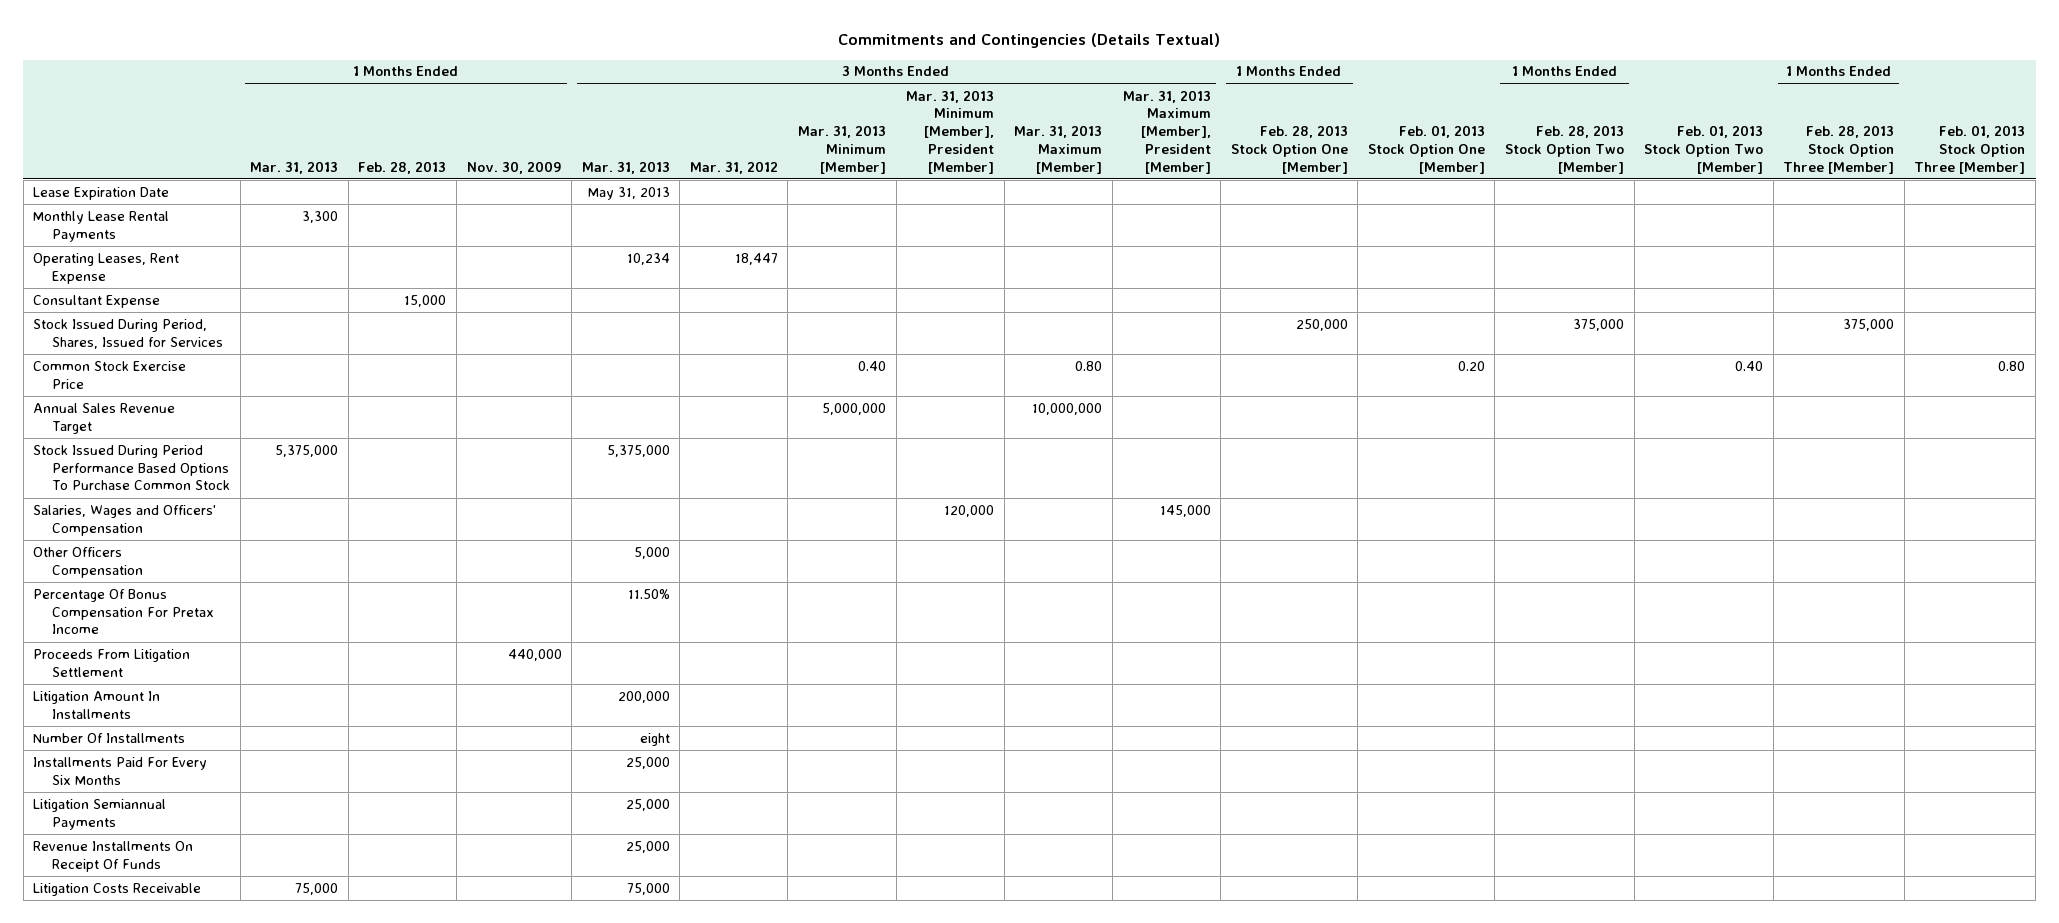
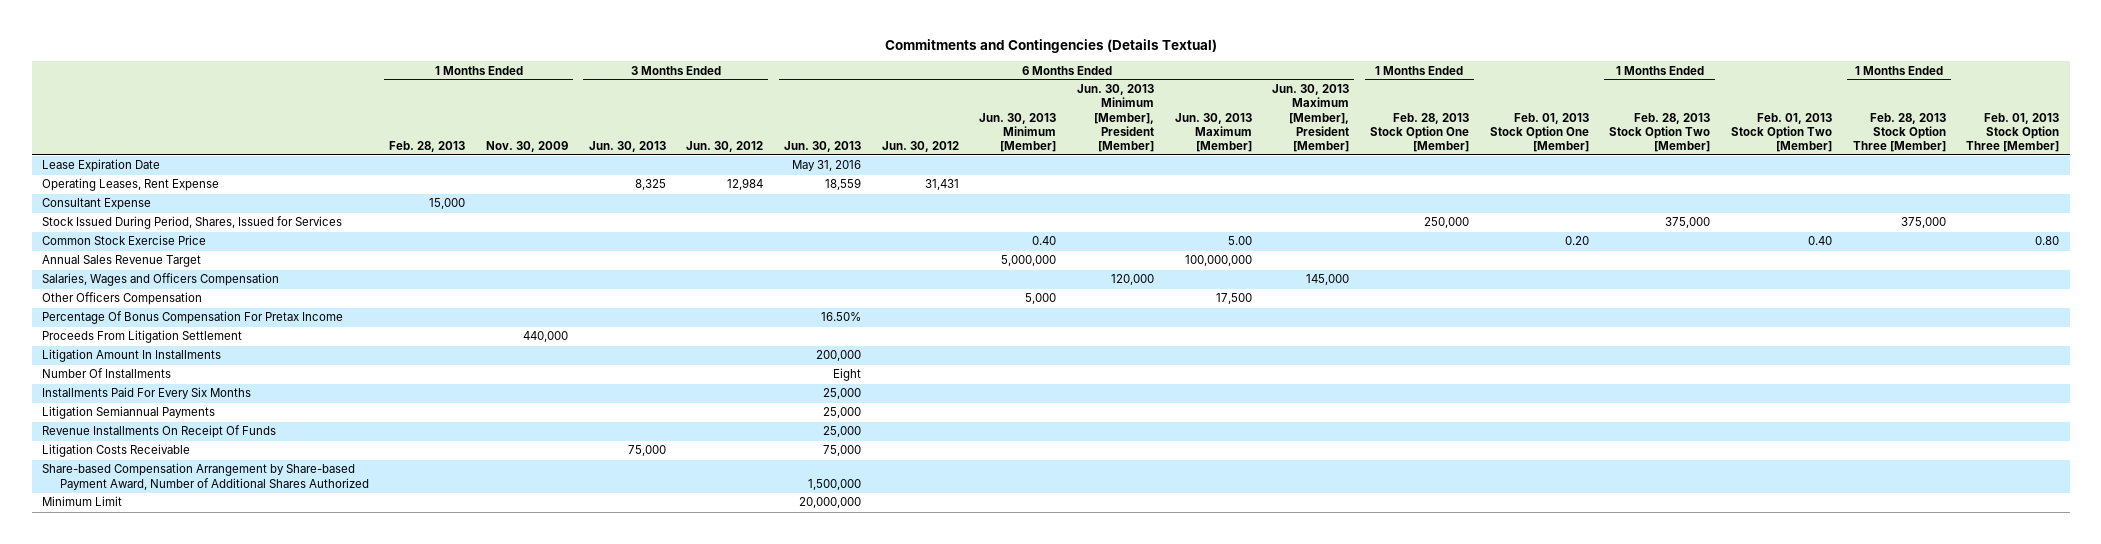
- | 1 Months Ended Mar. 31, 2013 | 1 Months Ended Feb. 28, 2013 | 1 Months Ended Nov. 30, 2009 | 3 Months Ended Mar. 31, 2013 | 3 Months Ended Mar. 31, 2012 | 3 Months Ended Mar. 31, 2013 Minimum [Member] | 3 Months Ended Mar. 31, 2013 Minimum [Member], President [Member] | 3 Months Ended Mar. 31, 2013 Maximum [Member] | 3 Months Ended Mar. 31, 2013 Maximum [Member], President [Member] | 1 Months Ended Feb. 28, 2013 Stock Option One [Member] | Feb. 01, 2013 Stock Option One [Member] | 1 Months Ended Feb. 28, 2013 Stock Option Two [Member] | Feb. 01, 2013 Stock Option Two [Member] | 1 Months Ended Feb. 28, 2013 Stock Option Three [Member] | Feb. 01, 2013 Stock Option Three [Member]
+ | 1 Months Ended Feb. 28, 2013 | 1 Months Ended Nov. 30, 2009 | 3 Months Ended Jun. 30, 2013 | 3 Months Ended Jun. 30, 2012 | 6 Months Ended Jun. 30, 2013 | 6 Months Ended Jun. 30, 2012 | 6 Months Ended Jun. 30, 2013 Minimum [Member] | 6 Months Ended Jun. 30, 2013 Minimum [Member], President [Member] | 6 Months Ended Jun. 30, 2013 Maximum [Member] | 6 Months Ended Jun. 30, 2013 Maximum [Member], President [Member] | 1 Months Ended Feb. 28, 2013 Stock Option One [Member] | Feb. 01, 2013 Stock Option One [Member] | 1 Months Ended Feb. 28, 2013 Stock Option Two [Member] | Feb. 01, 2013 Stock Option Two [Member] | 1 Months Ended Feb. 28, 2013 Stock Option Three [Member] | Feb. 01, 2013 Stock Option Three [Member]
- Monthly Lease Rental Payments | 3,300 | | | | | | | | | | | | | |
- Stock Issued During Period Performance Based Options To Purchase Common Stock | 5,375,000 | | | 5,375,000 | | | | | | | | | | |
- Salaries, Wages and Officers' Compensation | | | | | | | 120,000 | | 145,000 | | | | | |
+ Salaries, Wages and Officers Compensation | | | | | | | | 120,000 | | 145,000 | | | | | |
+ Share-based Compensation Arrangement by Share-based Payment Award, Number of Additional Shares Authorized | | | | | 1,500,000 | | | | | | | | | | |
+ Minimum Limit | | | | | 20,000,000 | | | | | | | | | | |

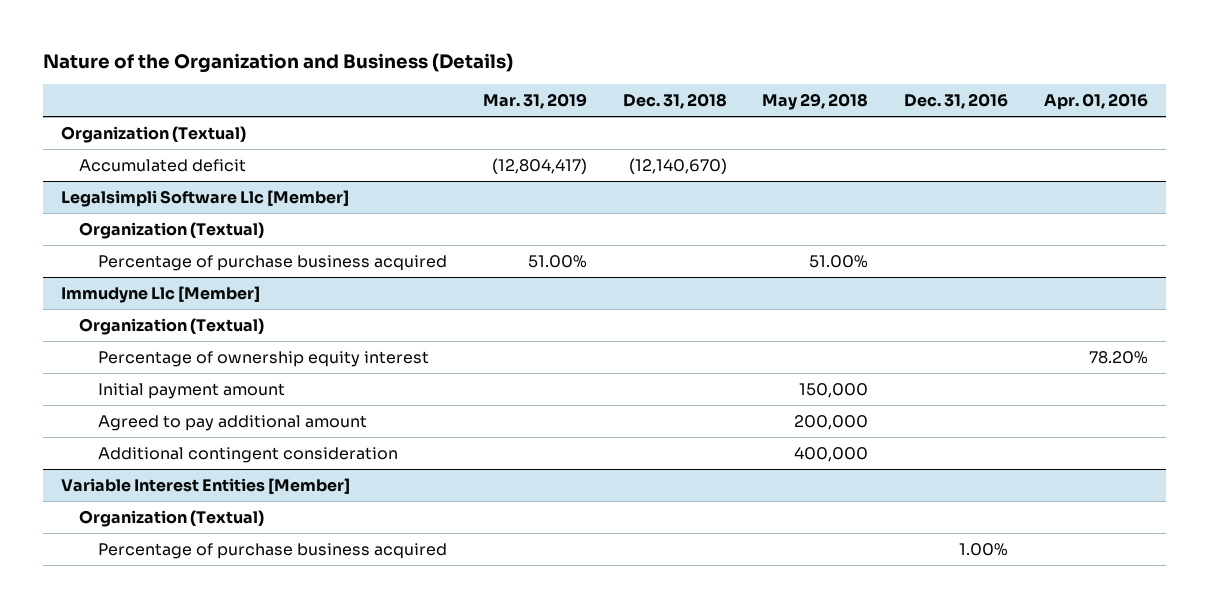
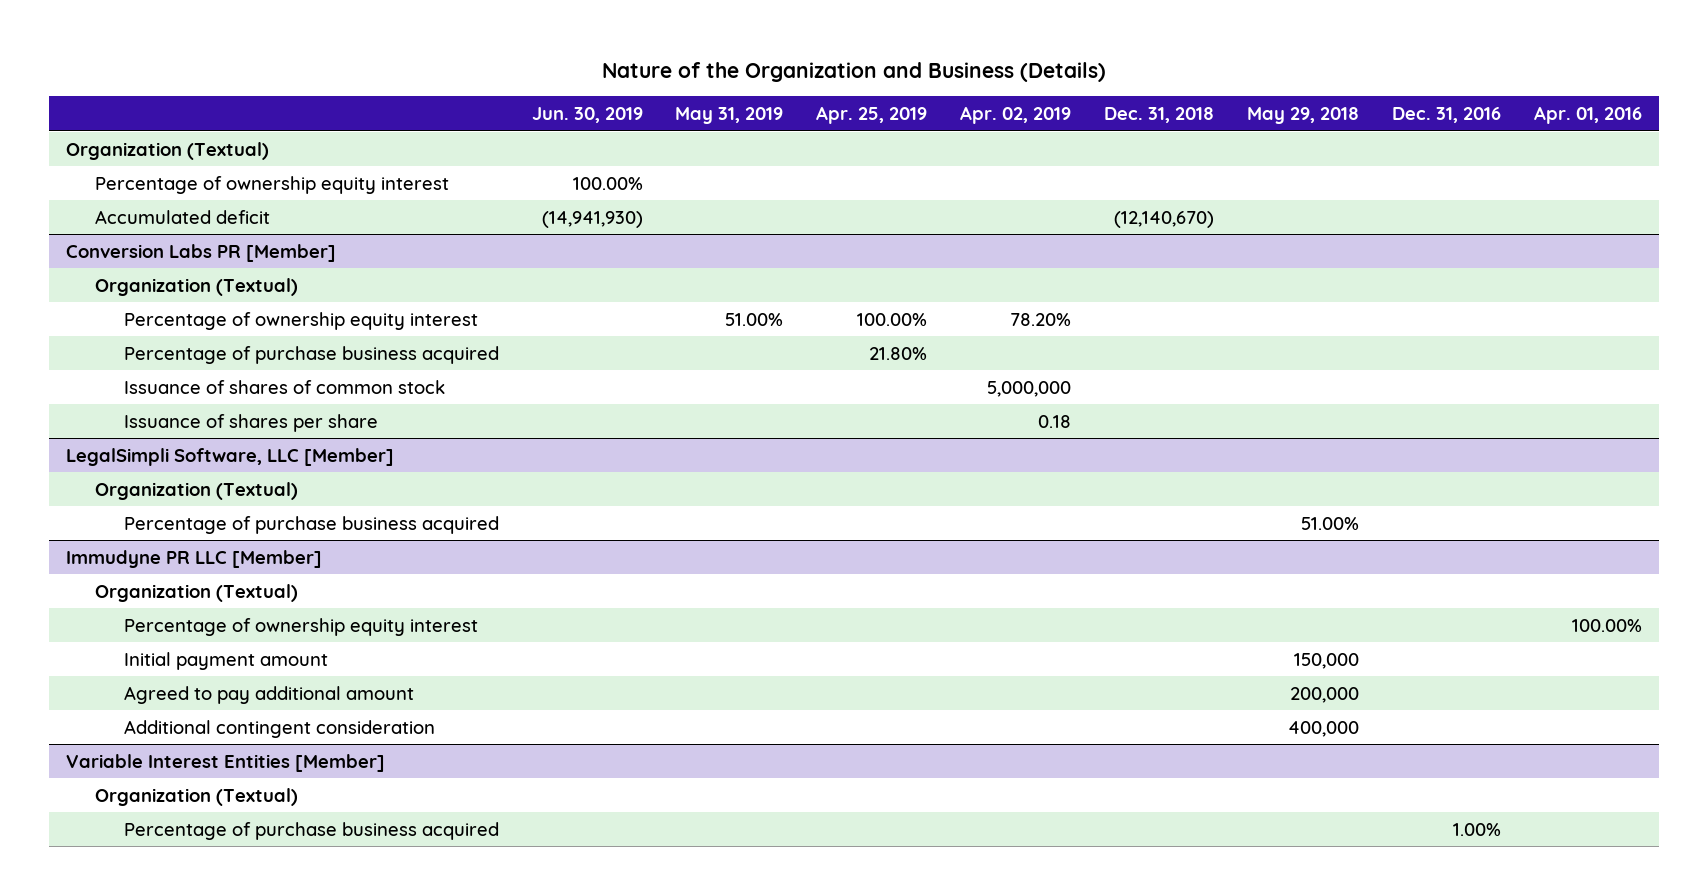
- | Mar. 31, 2019 | Dec. 31, 2018 | May 29, 2018 | Dec. 31, 2016 | Apr. 01, 2016
+ | Jun. 30, 2019 | May 31, 2019 | Apr. 25, 2019 | Apr. 02, 2019 | Dec. 31, 2018 | May 29, 2018 | Dec. 31, 2016 | Apr. 01, 2016
+ Percentage of ownership equity interest | 100.00% | | | | | | |
- Legalsimpli Software Llc [Member]
+ Conversion Labs PR [Member]
+ Organization (Textual)
+ Percentage of ownership equity interest | | 51.00% | 100.00% | 78.20% | | | |
+ Percentage of purchase business acquired | | | 21.80% | | | | |
+ Issuance of shares of common stock | | | | 5,000,000 | | | |
+ Issuance of shares per share | | | | 0.18 | | | |
+ LegalSimpli Software, LLC [Member]
- Immudyne Llc [Member]
+ Immudyne PR LLC [Member]
- Percentage of ownership equity interest | | | | | 78.20%
+ Percentage of ownership equity interest | | | | | | | | 100.00%

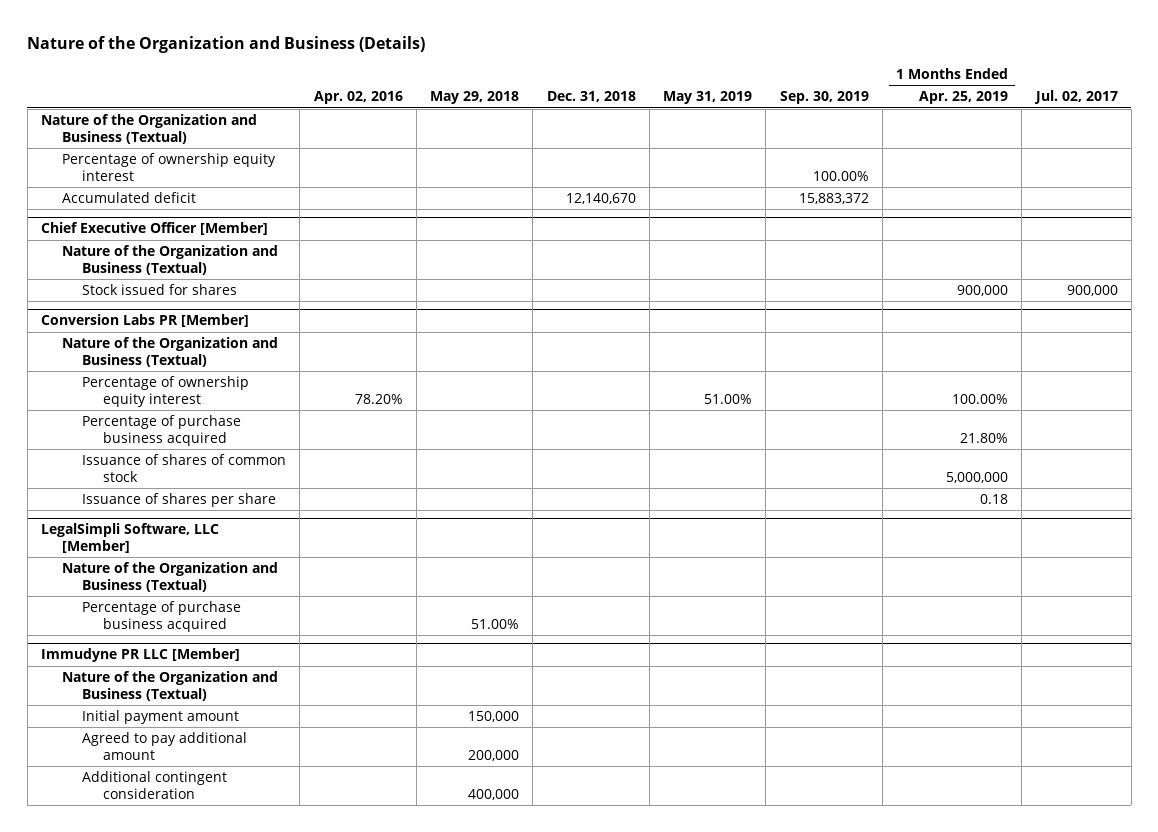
- | Jun. 30, 2019 | May 31, 2019 | Apr. 25, 2019 | Apr. 02, 2019 | Dec. 31, 2018 | May 29, 2018 | Dec. 31, 2016 | Apr. 01, 2016
+ | Apr. 02, 2016 | May 29, 2018 | Dec. 31, 2018 | May 31, 2019 | Sep. 30, 2019 | 1 Months Ended Apr. 25, 2019 | Jul. 02, 2017
- Organization (Textual)
+ Nature of the Organization and Business (Textual)
- Accumulated deficit | (14,941,930) | | | | (12,140,670) | | |
+ Accumulated deficit | | | 12,140,670 | | 15,883,372 | |
+ Chief Executive Officer [Member]
+ Nature of the Organization and Business (Textual)
+ Stock issued for shares | | | | | | 900,000 | 900,000
@ Conversion Labs PR [Member]
- Organization (Textual)
+ Nature of the Organization and Business (Textual)
@ LegalSimpli Software, LLC [Member]
- Organization (Textual)
+ Nature of the Organization and Business (Textual)
@ Immudyne PR LLC [Member]
- Organization (Textual)
- Percentage of ownership equity interest | | | | | | | | 100.00%
+ Nature of the Organization and Business (Textual)
- Variable Interest Entities [Member]
- Organization (Textual)
- Percentage of purchase business acquired | | | | | | | 1.00% |

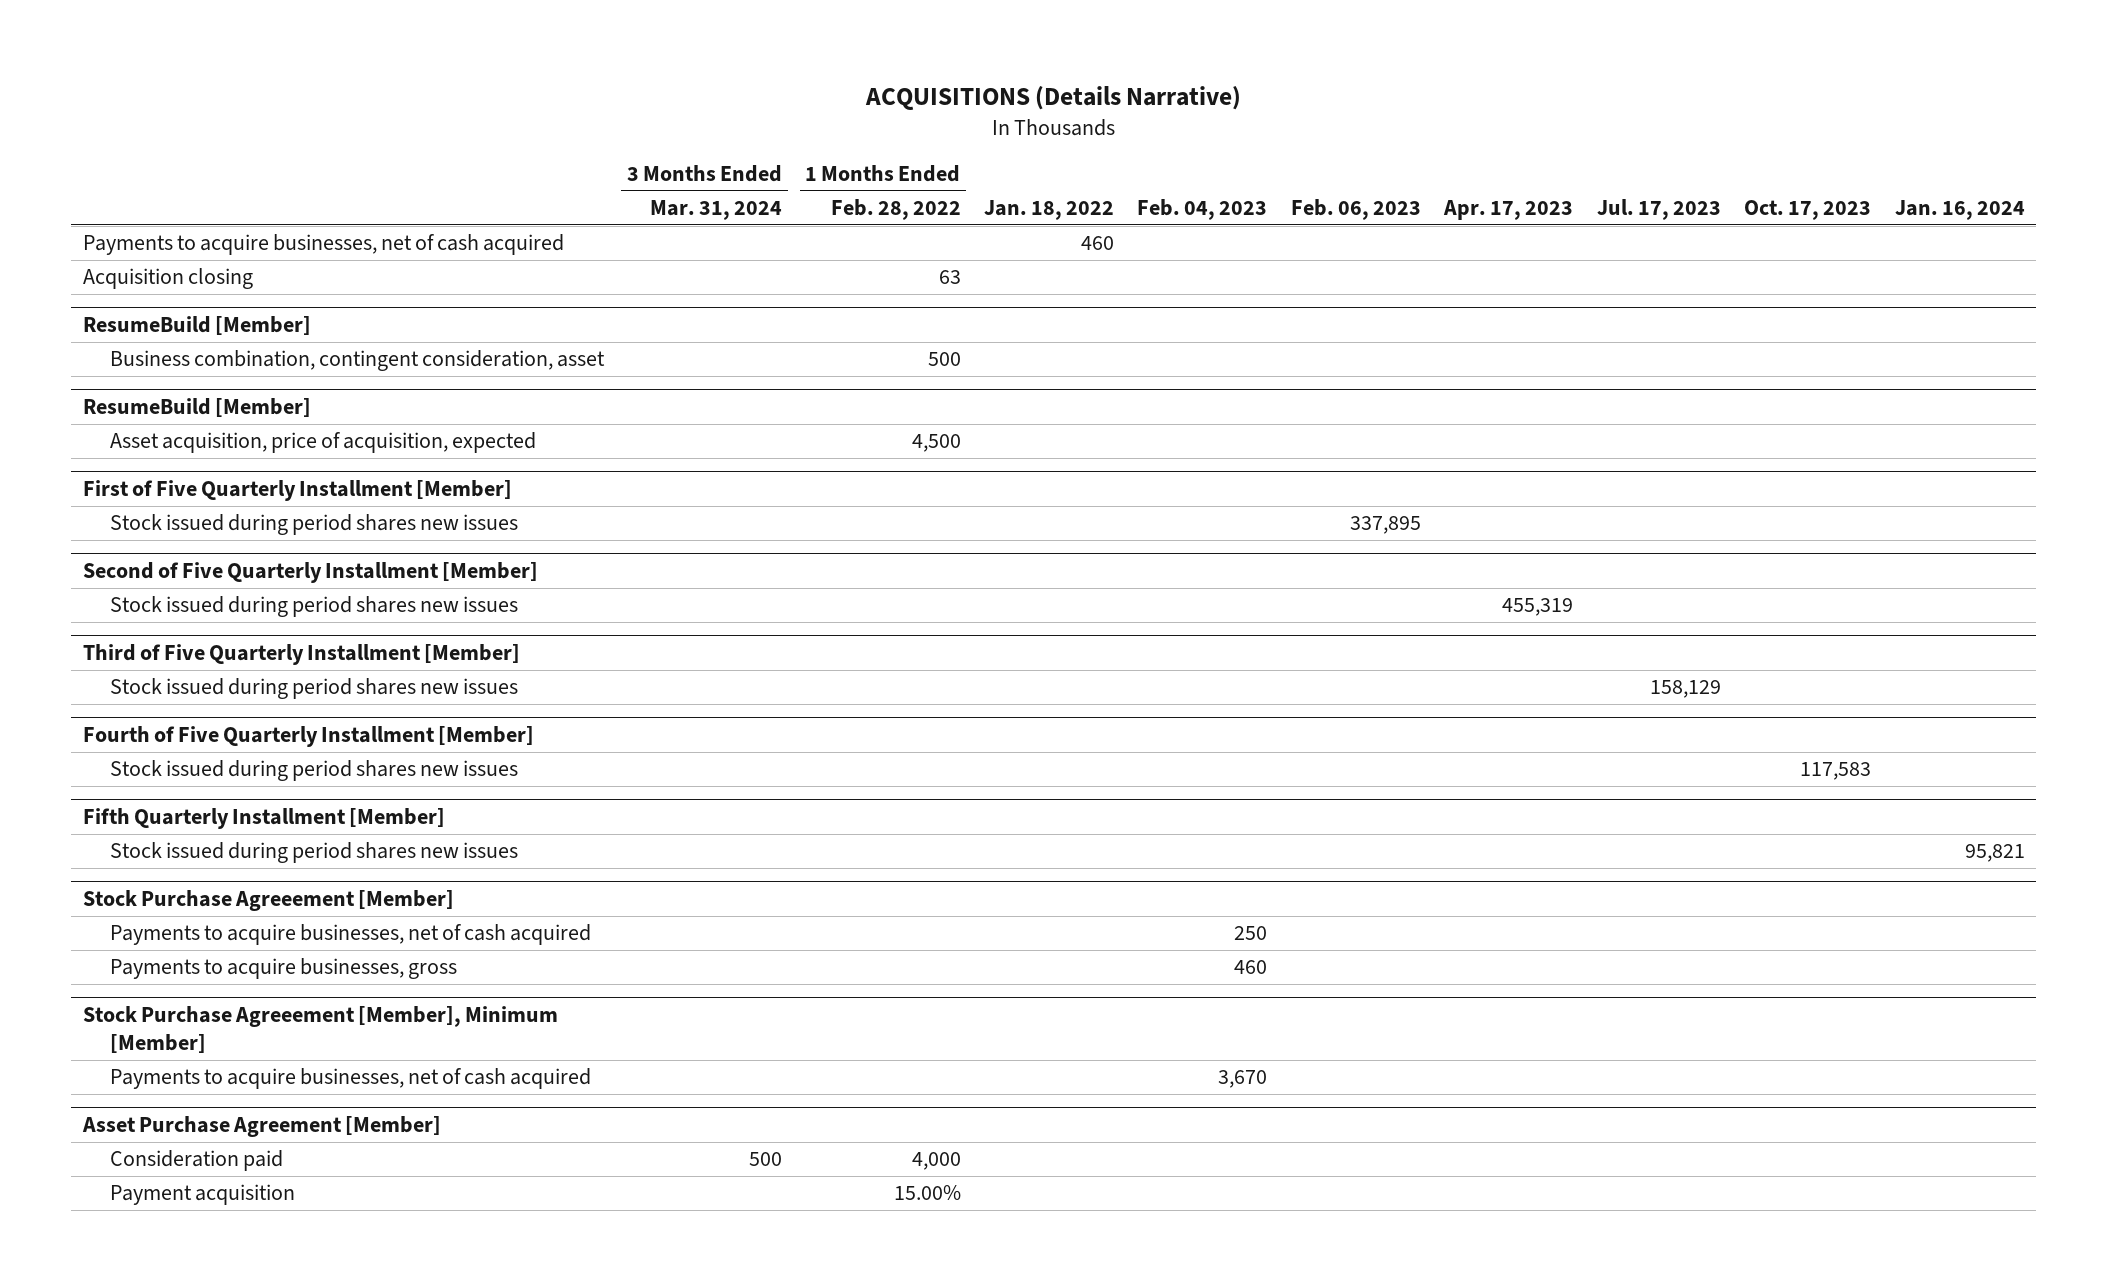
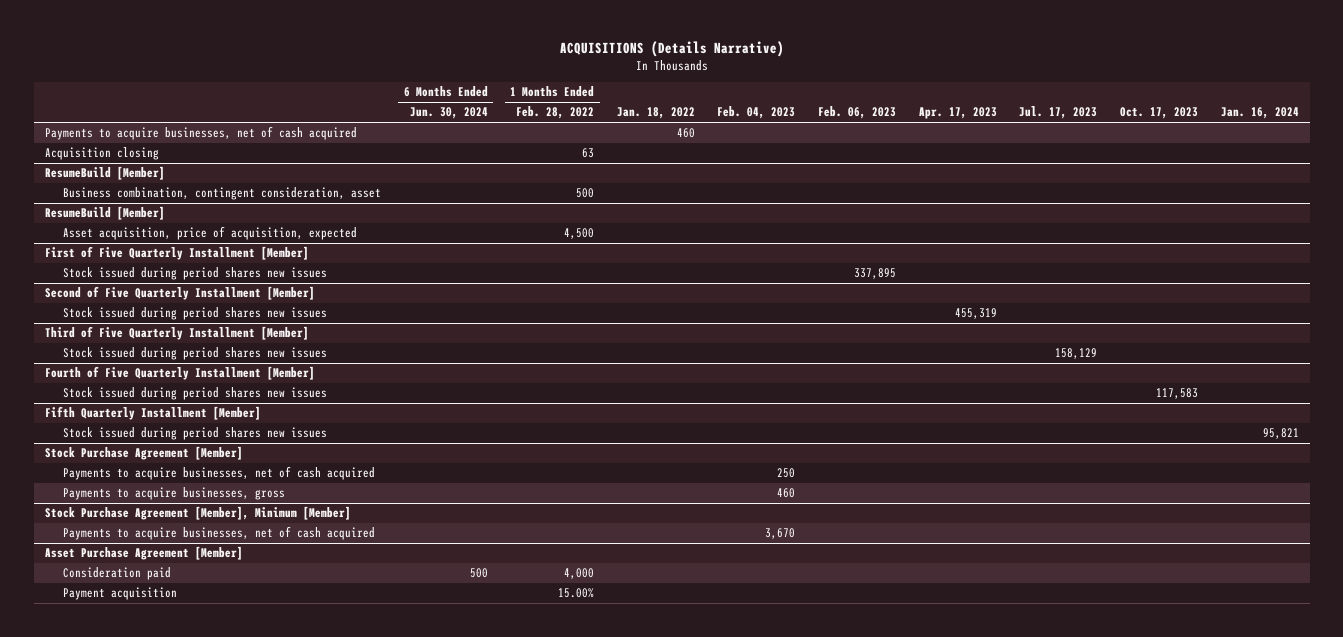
- | 3 Months Ended Mar. 31, 2024 | 1 Months Ended Feb. 28, 2022 | Jan. 18, 2022 | Feb. 04, 2023 | Feb. 06, 2023 | Apr. 17, 2023 | Jul. 17, 2023 | Oct. 17, 2023 | Jan. 16, 2024
+ | 6 Months Ended Jun. 30, 2024 | 1 Months Ended Feb. 28, 2022 | Jan. 18, 2022 | Feb. 04, 2023 | Feb. 06, 2023 | Apr. 17, 2023 | Jul. 17, 2023 | Oct. 17, 2023 | Jan. 16, 2024
- Stock Purchase Agreeement [Member]
+ Stock Purchase Agreement [Member]
- Stock Purchase Agreeement [Member], Minimum [Member]
+ Stock Purchase Agreement [Member], Minimum [Member]

